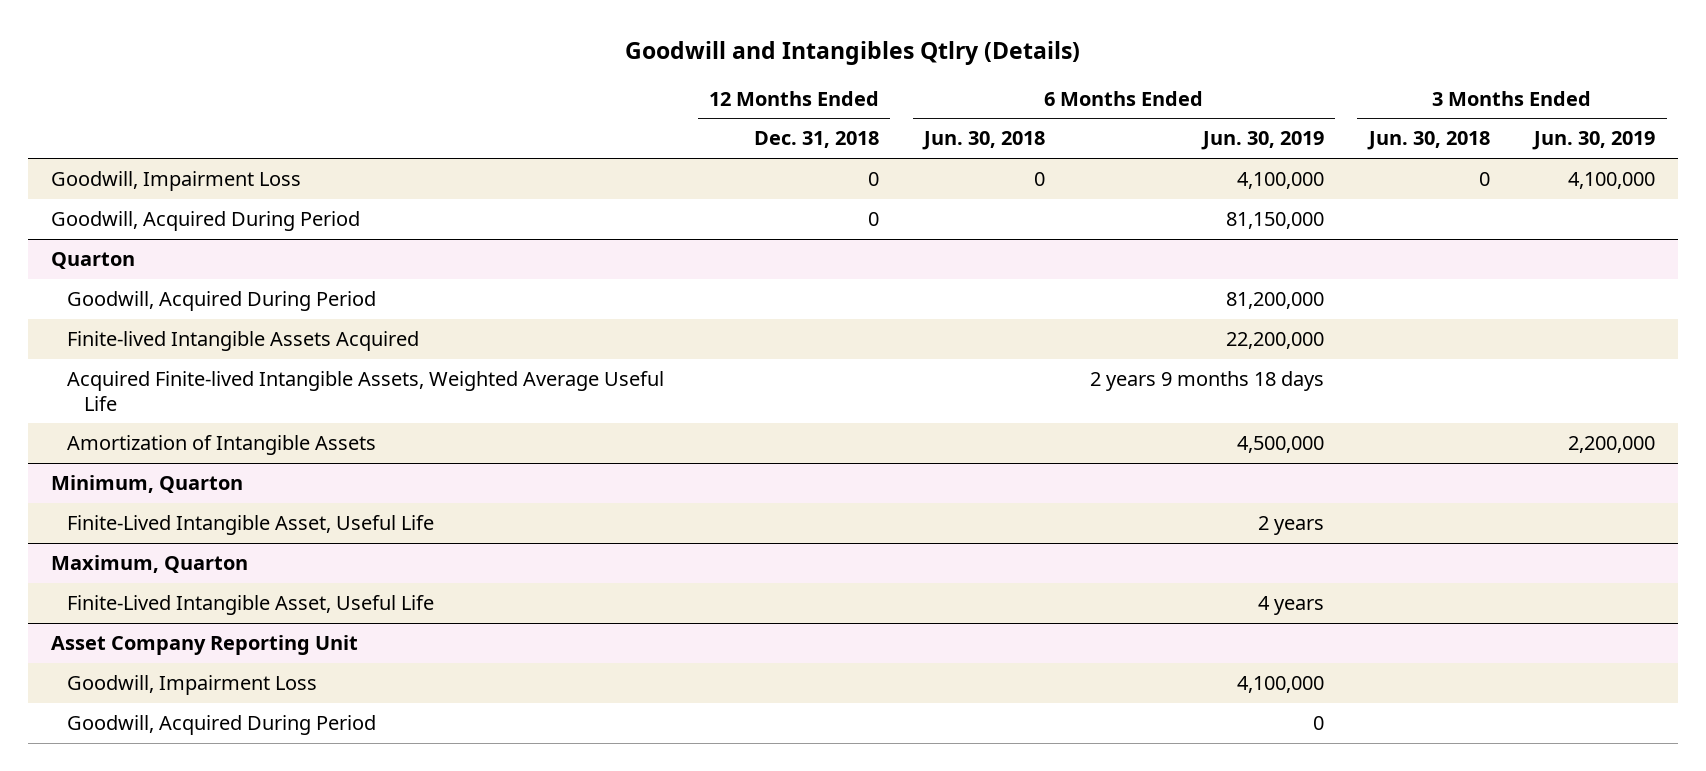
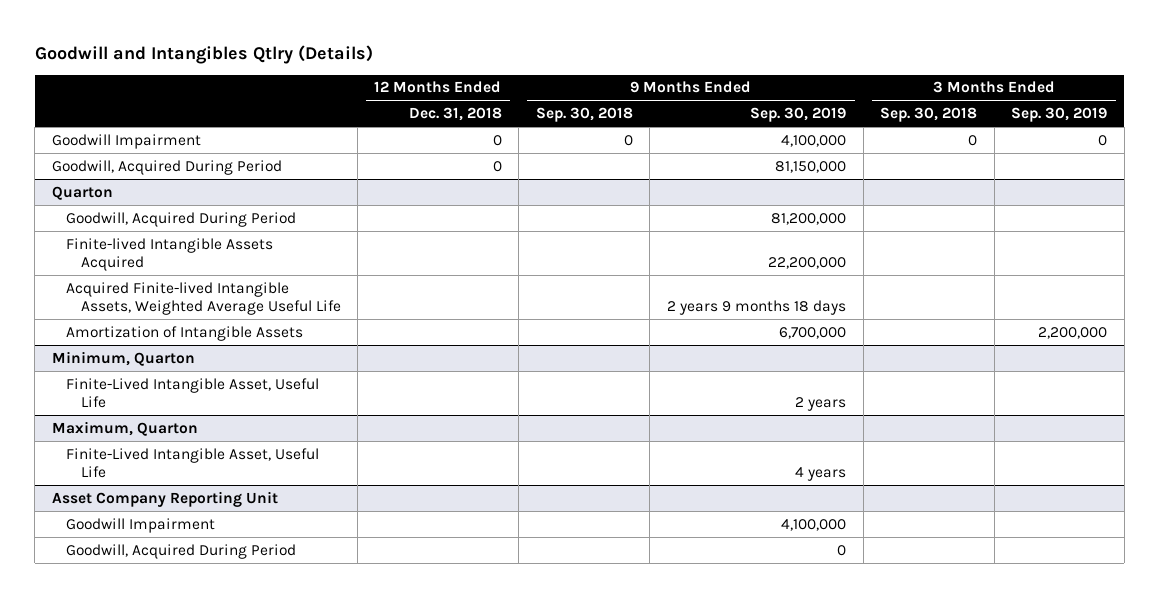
- | 12 Months Ended Dec. 31, 2018 | 6 Months Ended Jun. 30, 2018 | 6 Months Ended Jun. 30, 2019 | 3 Months Ended Jun. 30, 2018 | 3 Months Ended Jun. 30, 2019
+ | 12 Months Ended Dec. 31, 2018 | 9 Months Ended Sep. 30, 2018 | 9 Months Ended Sep. 30, 2019 | 3 Months Ended Sep. 30, 2018 | 3 Months Ended Sep. 30, 2019
- Goodwill, Impairment Loss | 0 | 0 | 4,100,000 | 0 | 4,100,000
+ Goodwill Impairment | 0 | 0 | 4,100,000 | 0 | 0
@ Asset Company Reporting Unit
- Goodwill, Impairment Loss | | | 4,100,000 | |
+ Goodwill Impairment | | | 4,100,000 | |

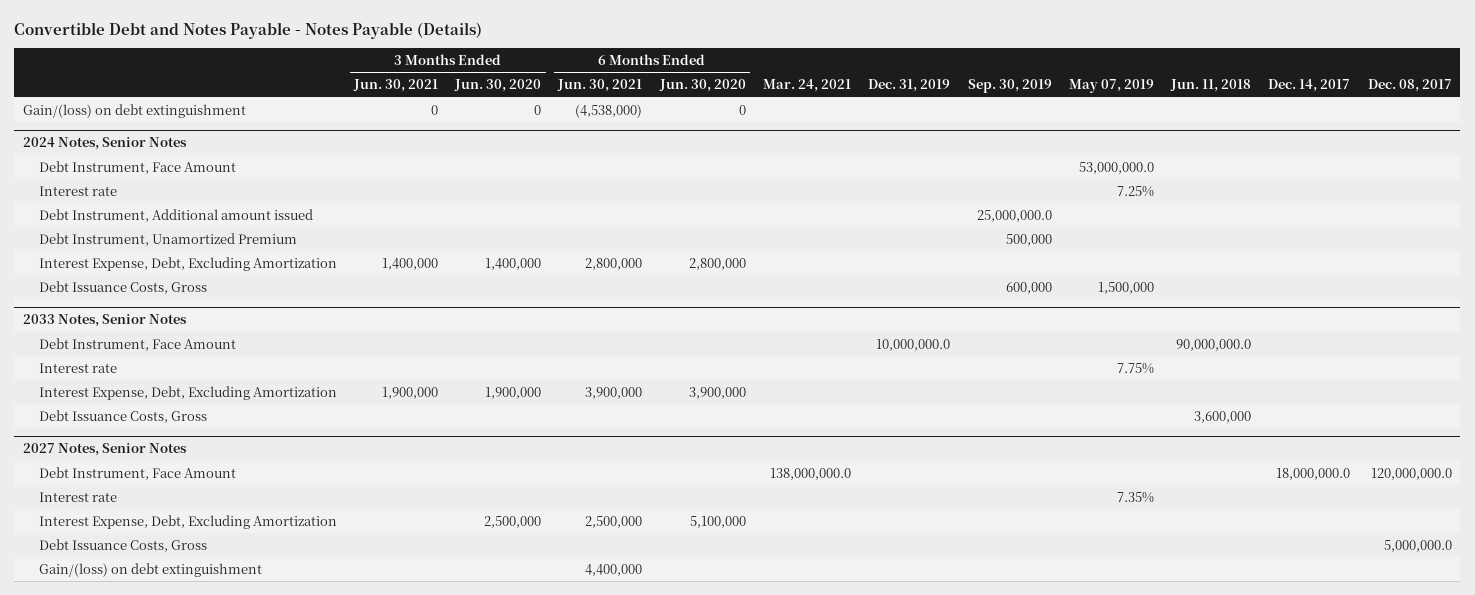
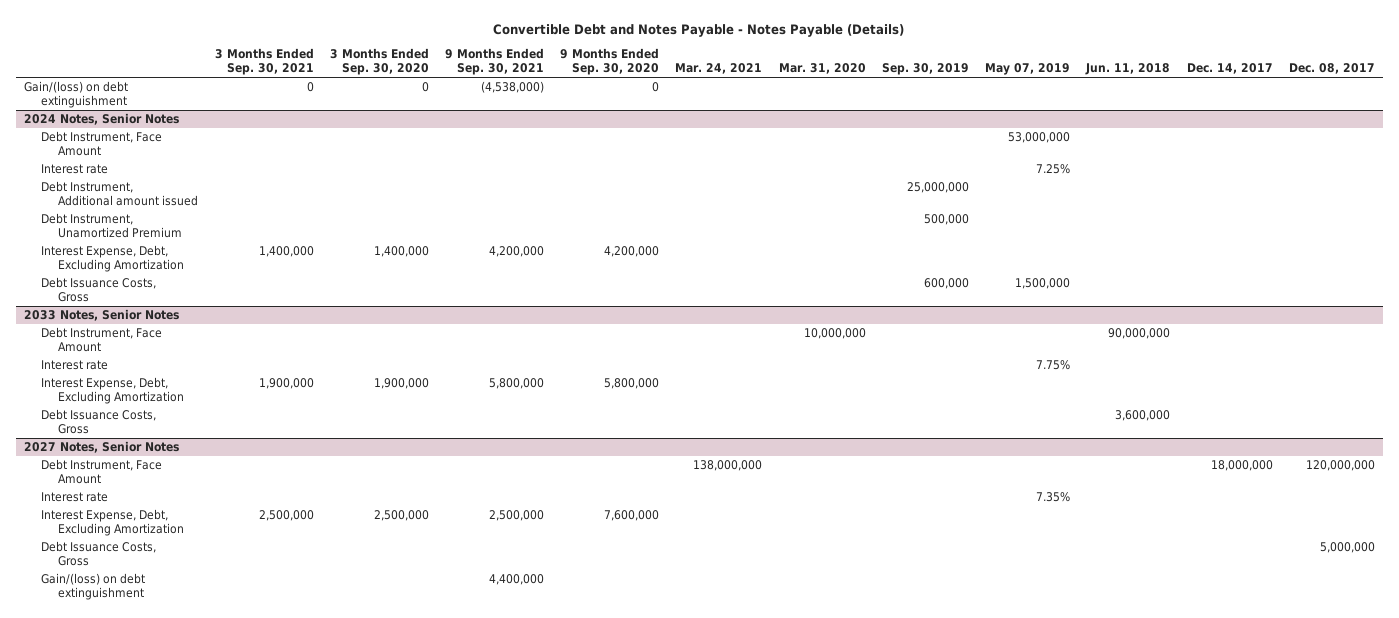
- | 3 Months Ended Jun. 30, 2021 | 3 Months Ended Jun. 30, 2020 | 6 Months Ended Jun. 30, 2021 | 6 Months Ended Jun. 30, 2020 | Mar. 24, 2021 | Dec. 31, 2019 | Sep. 30, 2019 | May 07, 2019 | Jun. 11, 2018 | Dec. 14, 2017 | Dec. 08, 2017
+ | 3 Months Ended Sep. 30, 2021 | 3 Months Ended Sep. 30, 2020 | 9 Months Ended Sep. 30, 2021 | 9 Months Ended Sep. 30, 2020 | Mar. 24, 2021 | Mar. 31, 2020 | Sep. 30, 2019 | May 07, 2019 | Jun. 11, 2018 | Dec. 14, 2017 | Dec. 08, 2017
@ 2024 Notes, Senior Notes
- Debt Instrument, Face Amount | | | | | | | | 53,000,000.0 | | |
+ Debt Instrument, Face Amount | | | | | | | | 53,000,000 | | |
- Debt Instrument, Additional amount issued | | | | | | | 25,000,000.0 | | | |
+ Debt Instrument, Additional amount issued | | | | | | | 25,000,000 | | | |
@ 2033 Notes, Senior Notes
- Debt Instrument, Face Amount | | | | | | 10,000,000.0 | | | 90,000,000.0 | |
+ Debt Instrument, Face Amount | | | | | | 10,000,000 | | | 90,000,000 | |
@ 2027 Notes, Senior Notes
- Debt Instrument, Face Amount | | | | | 138,000,000.0 | | | | | 18,000,000.0 | 120,000,000.0
+ Debt Instrument, Face Amount | | | | | 138,000,000 | | | | | 18,000,000 | 120,000,000
- Debt Issuance Costs, Gross | | | | | | | | | | | 5,000,000.0
+ Debt Issuance Costs, Gross | | | | | | | | | | | 5,000,000

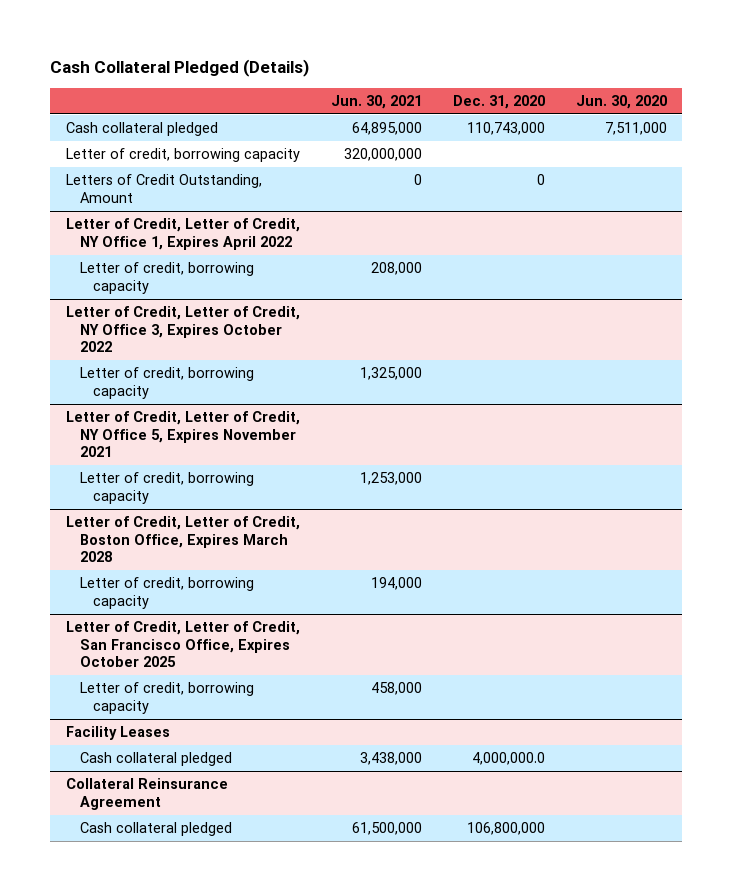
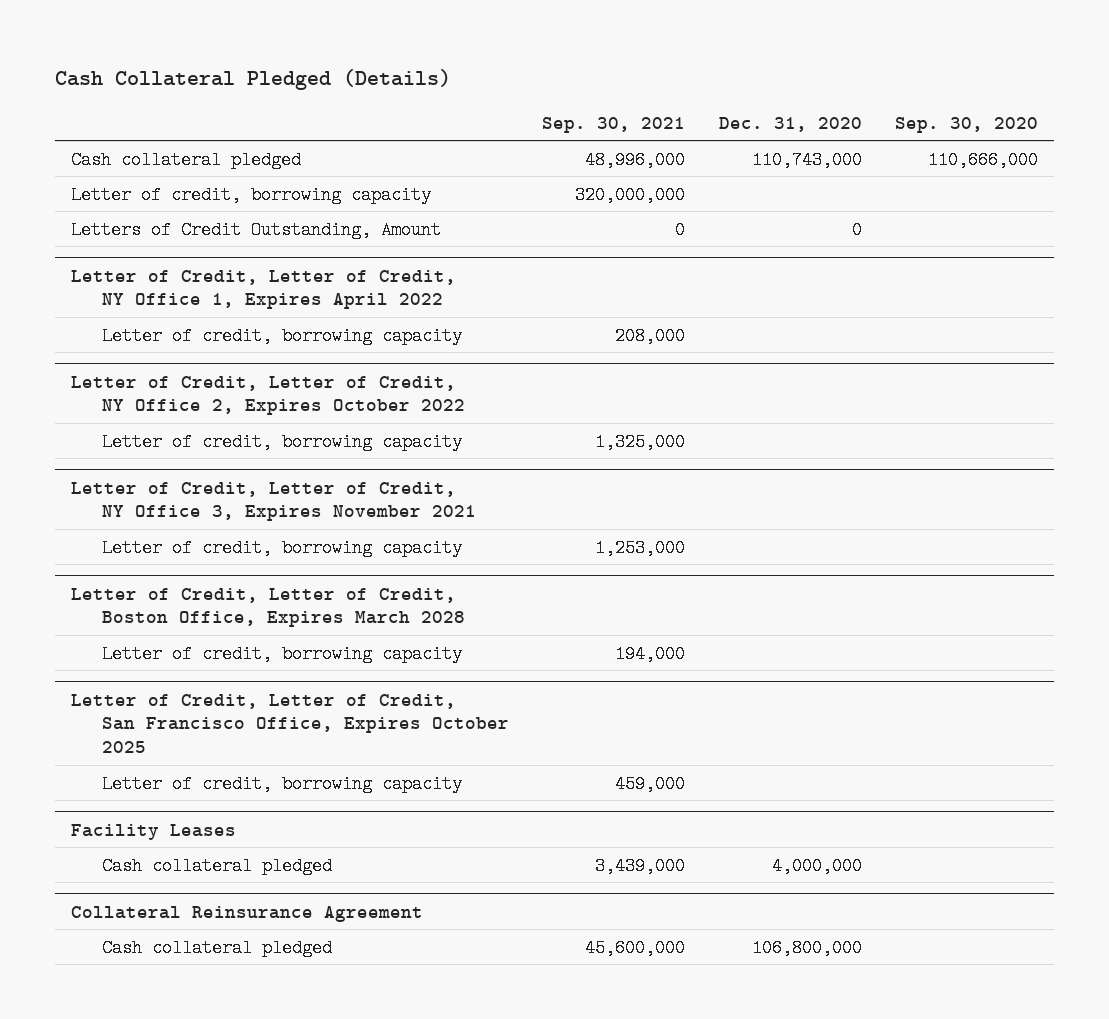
- | Jun. 30, 2021 | Dec. 31, 2020 | Jun. 30, 2020
+ | Sep. 30, 2021 | Dec. 31, 2020 | Sep. 30, 2020
- Letter of Credit, Letter of Credit, NY Office 3, Expires October 2022
+ Letter of Credit, Letter of Credit, NY Office 2, Expires October 2022
- Letter of Credit, Letter of Credit, NY Office 5, Expires November 2021
+ Letter of Credit, Letter of Credit, NY Office 3, Expires November 2021
@ Facility Leases
- Cash collateral pledged | 3,438,000 | 4,000,000.0 |
+ Cash collateral pledged | 3,439,000 | 4,000,000 |

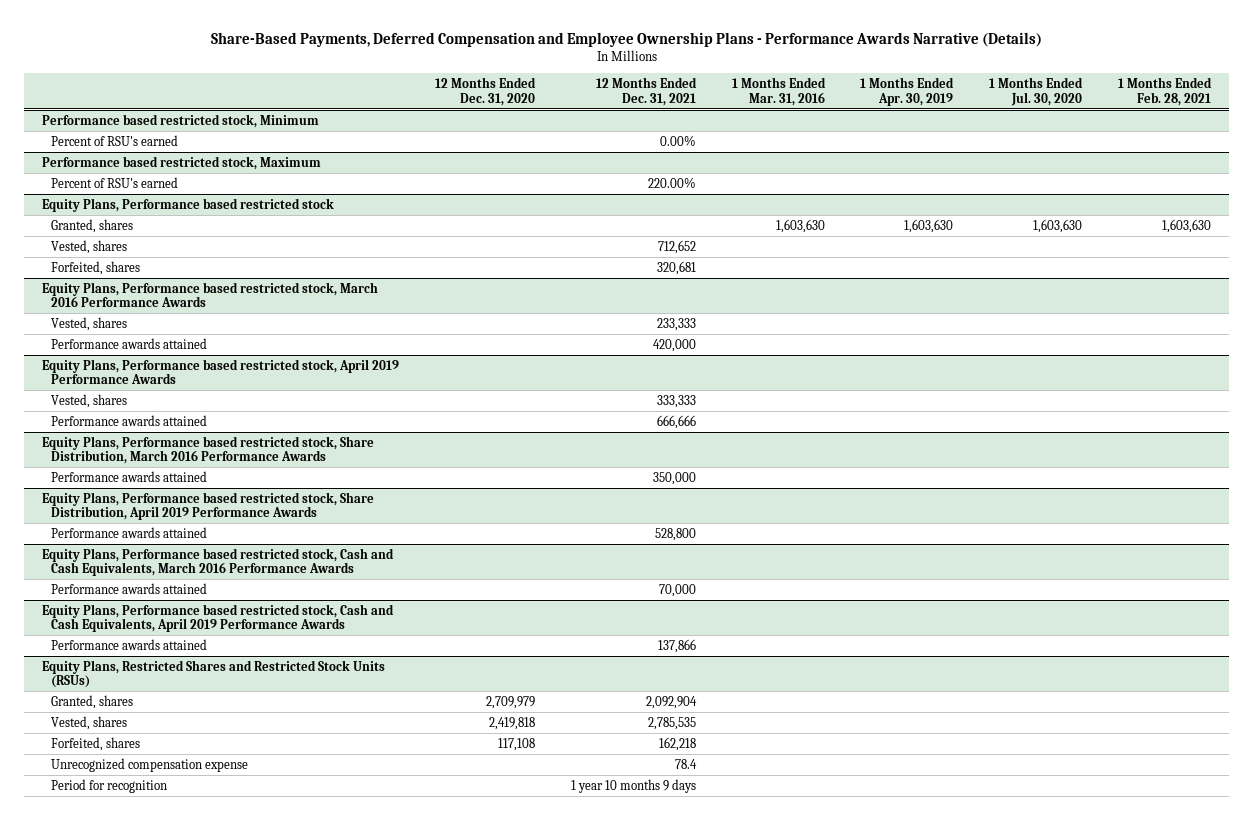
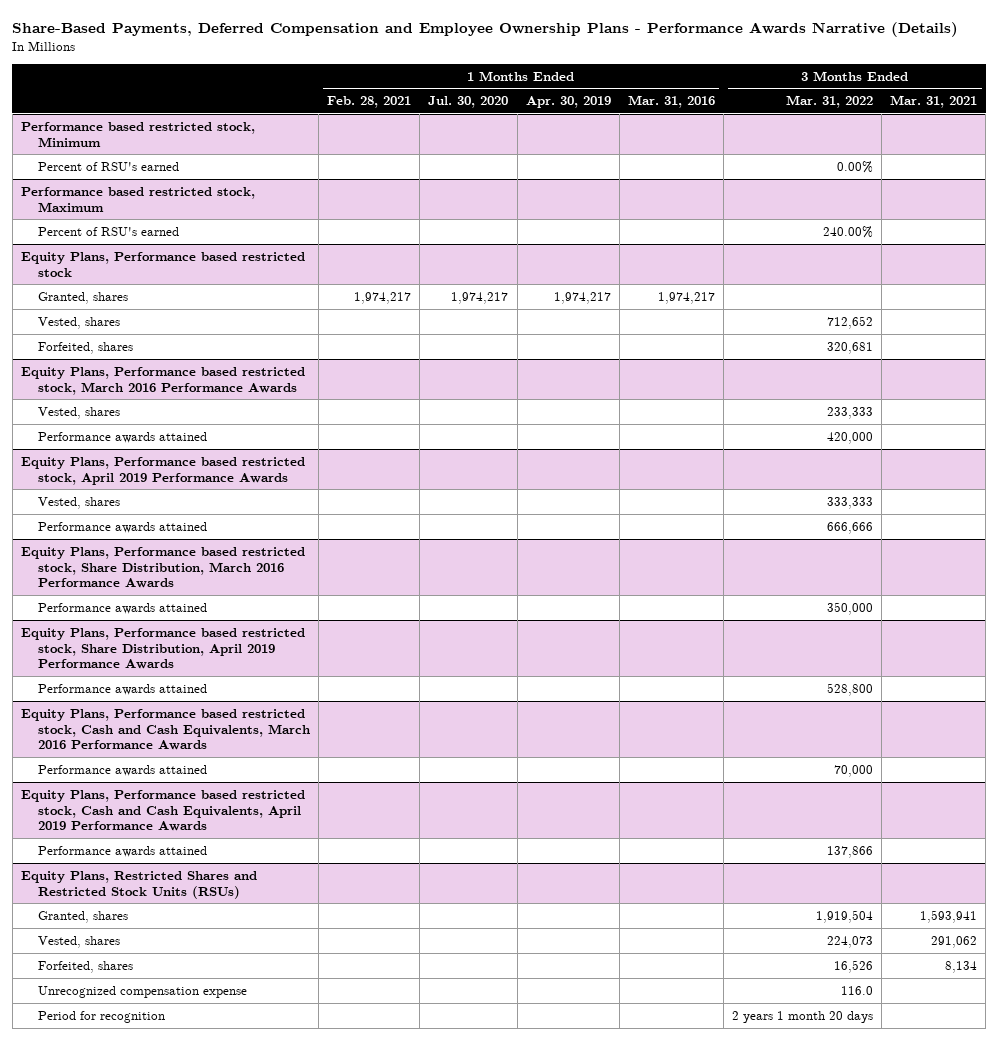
- | 12 Months Ended Dec. 31, 2020 | 12 Months Ended Dec. 31, 2021 | 1 Months Ended Mar. 31, 2016 | 1 Months Ended Apr. 30, 2019 | 1 Months Ended Jul. 30, 2020 | 1 Months Ended Feb. 28, 2021
+ | 1 Months Ended Feb. 28, 2021 | 1 Months Ended Jul. 30, 2020 | 1 Months Ended Apr. 30, 2019 | 1 Months Ended Mar. 31, 2016 | 3 Months Ended Mar. 31, 2022 | 3 Months Ended Mar. 31, 2021
@ Equity Plans, Performance based restricted stock
- Granted, shares | | | 1,603,630 | 1,603,630 | 1,603,630 | 1,603,630
+ Granted, shares | 1,974,217 | 1,974,217 | 1,974,217 | 1,974,217 | |

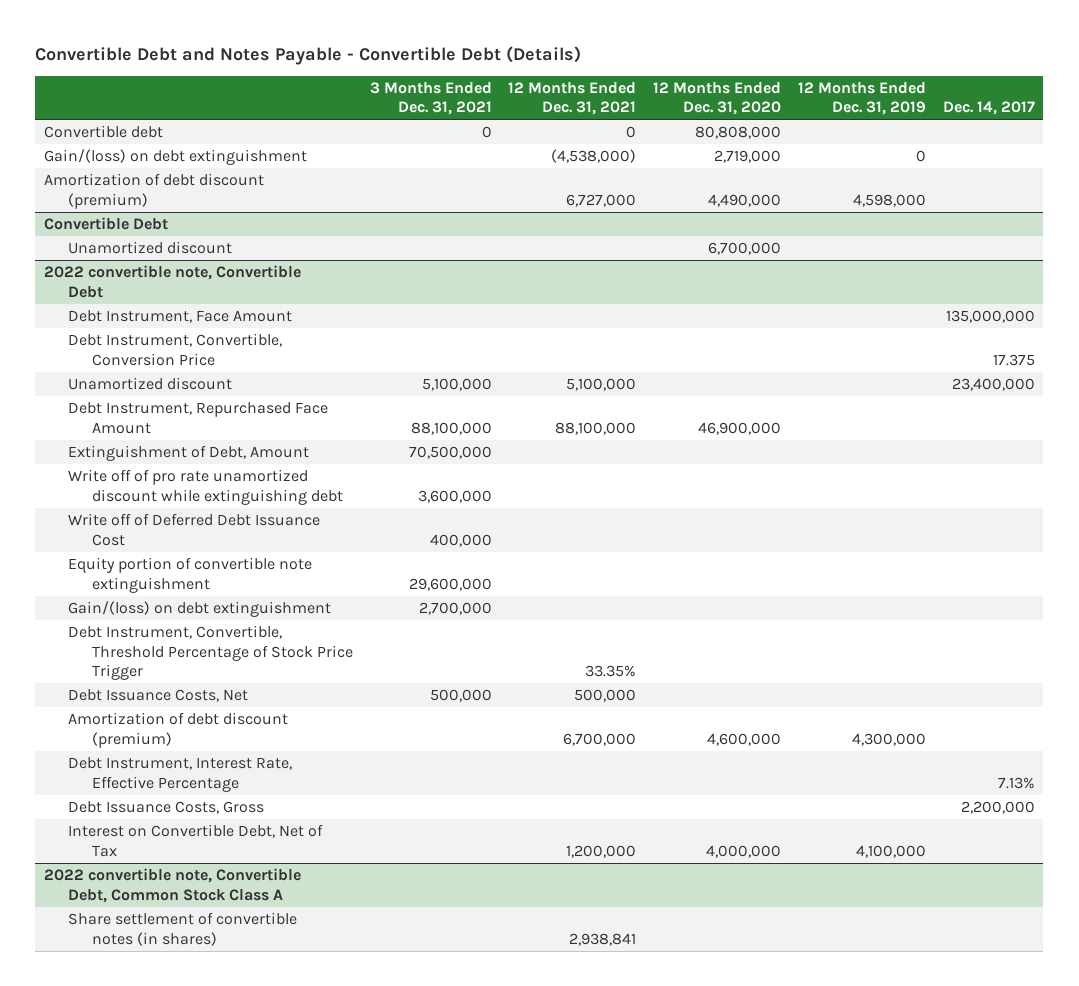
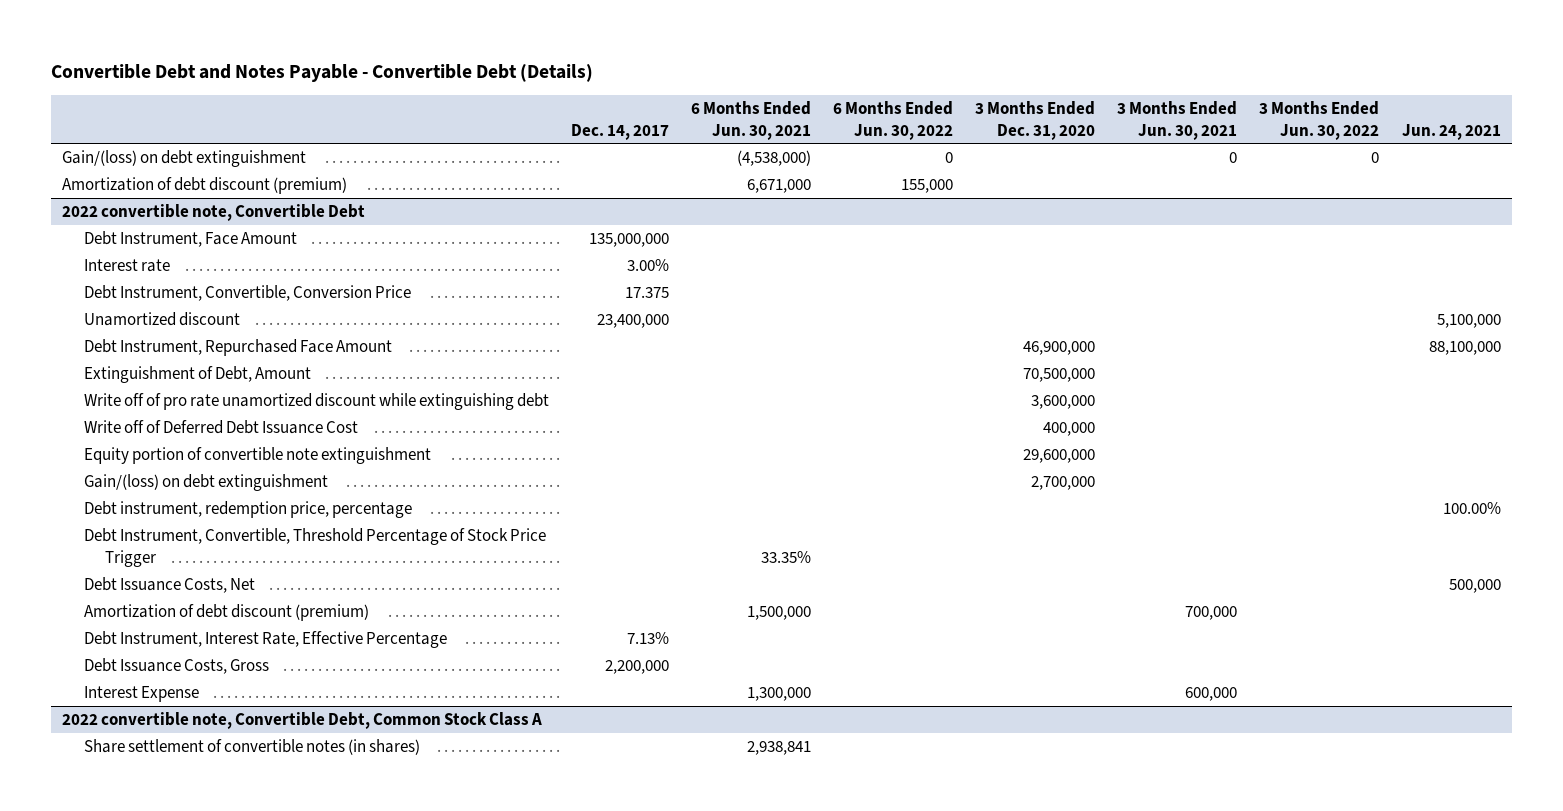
- | 3 Months Ended Dec. 31, 2021 | 12 Months Ended Dec. 31, 2021 | 12 Months Ended Dec. 31, 2020 | 12 Months Ended Dec. 31, 2019 | Dec. 14, 2017
+ | Dec. 14, 2017 | 6 Months Ended Jun. 30, 2021 | 6 Months Ended Jun. 30, 2022 | 3 Months Ended Dec. 31, 2020 | 3 Months Ended Jun. 30, 2021 | 3 Months Ended Jun. 30, 2022 | Jun. 24, 2021
- Convertible debt | 0 | 0 | 80,808,000 | |
- Convertible Debt
- Unamortized discount | | | 6,700,000 | |
@ 2022 convertible note, Convertible Debt
+ Interest rate | 3.00% | | | | | |
+ Debt instrument, redemption price, percentage | | | | | | | 100.00%
- Interest on Convertible Debt, Net of Tax | | 1,200,000 | 4,000,000 | 4,100,000 |
+ Interest Expense | | 1,300,000 | | | 600,000 | |

